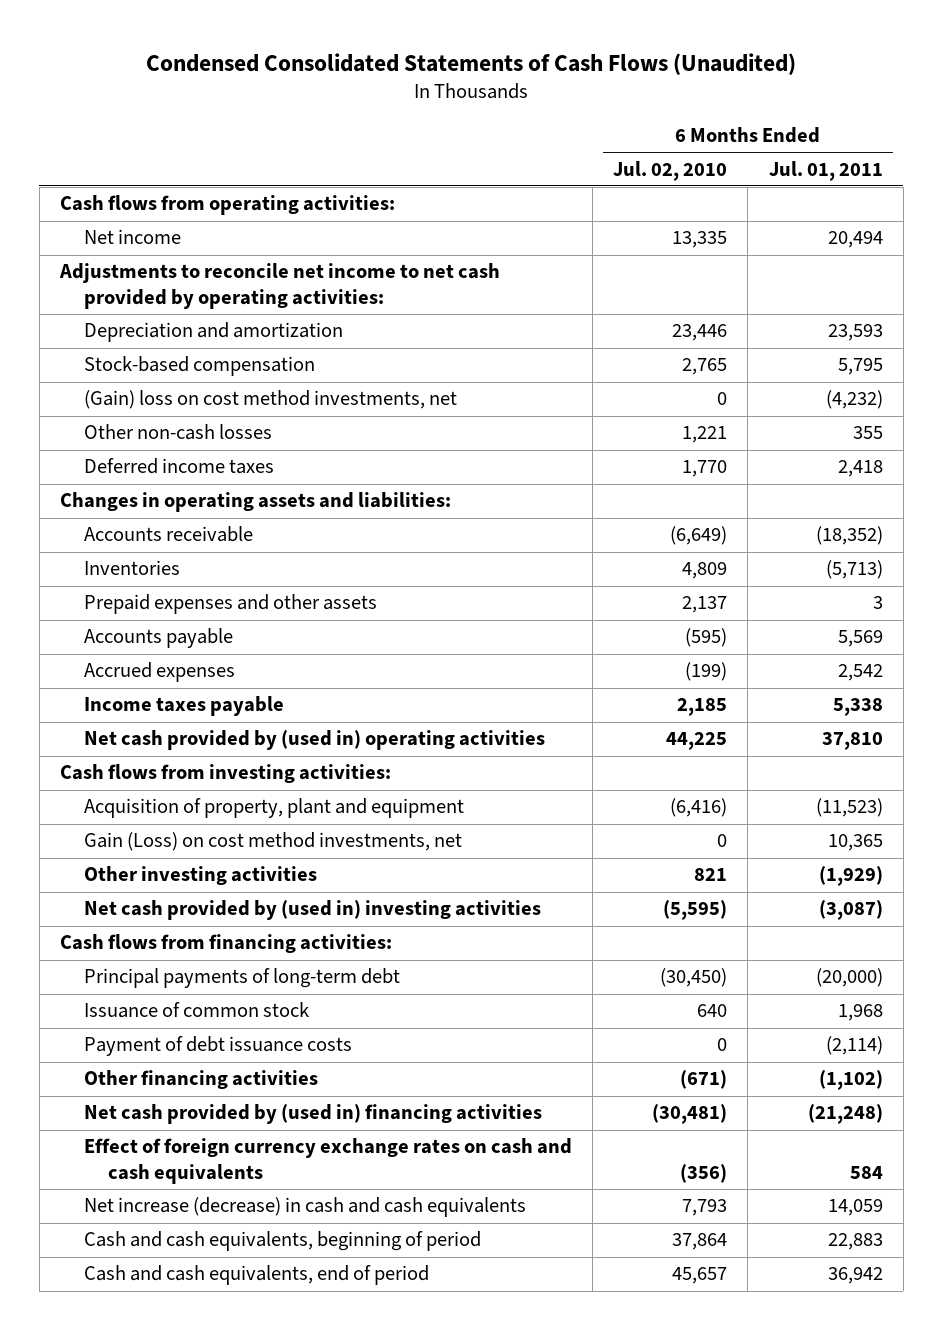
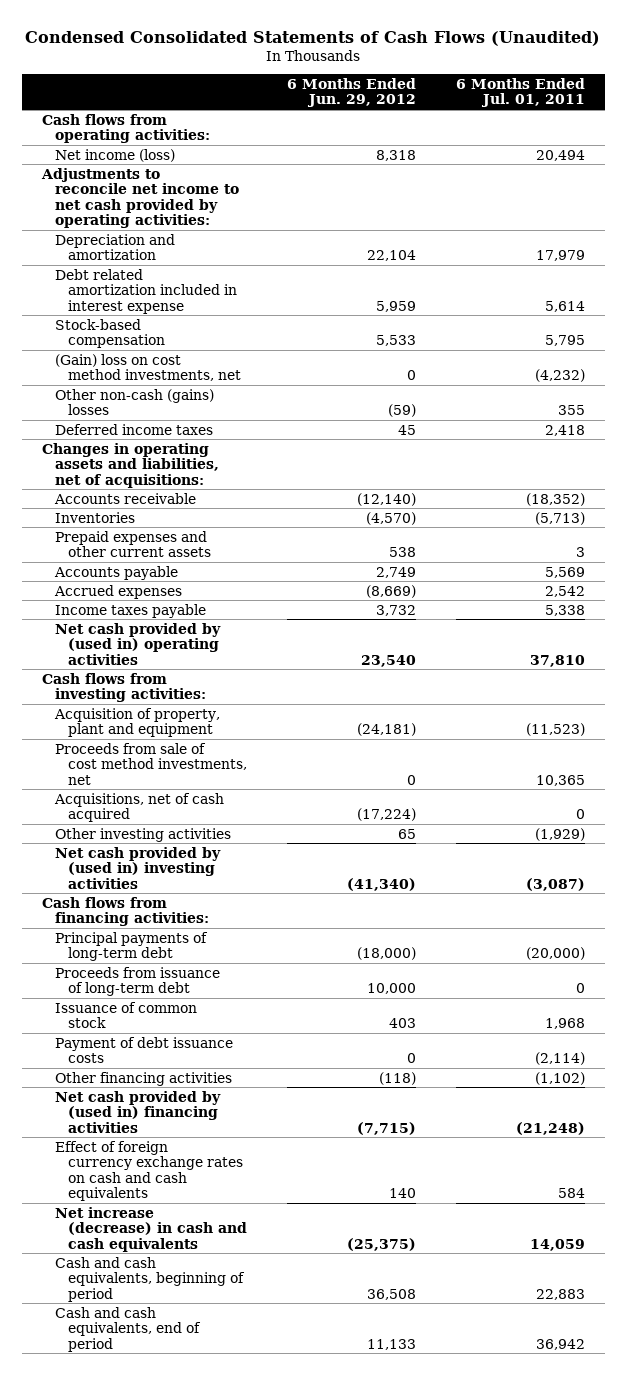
- | 6 Months Ended Jul. 02, 2010 | 6 Months Ended Jul. 01, 2011
+ | 6 Months Ended Jun. 29, 2012 | 6 Months Ended Jul. 01, 2011
- Net income | 13,335 | 20,494
+ Net income (loss) | 8,318 | 20,494
- Depreciation and amortization | 23,446 | 23,593
+ Depreciation and amortization | 22,104 | 17,979
+ Debt related amortization included in interest expense | 5,959 | 5,614
- Other non-cash losses | 1,221 | 355
+ Other non-cash (gains) losses | (59) | 355
- Changes in operating assets and liabilities:
+ Changes in operating assets and liabilities, net of acquisitions:
- Prepaid expenses and other assets | 2,137 | 3
+ Prepaid expenses and other current assets | 538 | 3
- Gain (Loss) on cost method investments, net | 0 | 10,365
+ Proceeds from sale of cost method investments, net | 0 | 10,365
+ Acquisitions, net of cash acquired | (17,224) | 0
+ Proceeds from issuance of long-term debt | 10,000 | 0

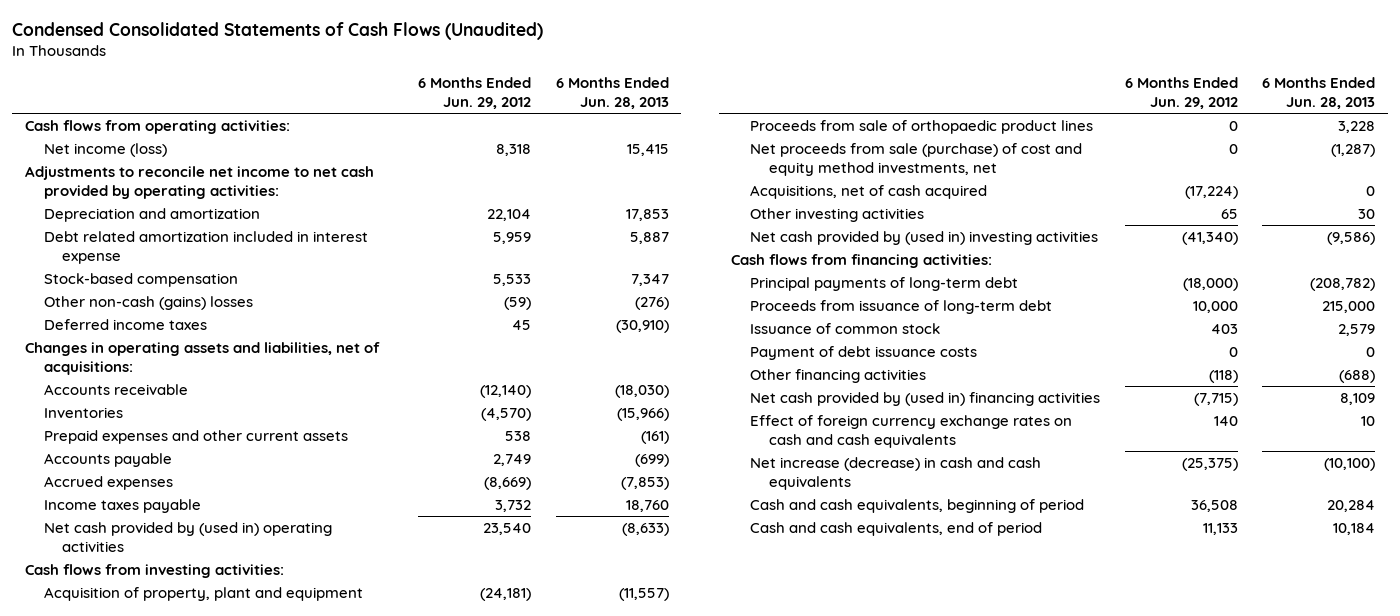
- | 6 Months Ended Jun. 29, 2012 | 6 Months Ended Jul. 01, 2011
+ | 6 Months Ended Jun. 29, 2012 | 6 Months Ended Jun. 28, 2013
- (Gain) loss on cost method investments, net | 0 | (4,232)
- Proceeds from sale of cost method investments, net | 0 | 10,365
+ Proceeds from sale of orthopaedic product lines | 0 | 3,228
+ Net proceeds from sale (purchase) of cost and equity method investments, net | 0 | (1,287)

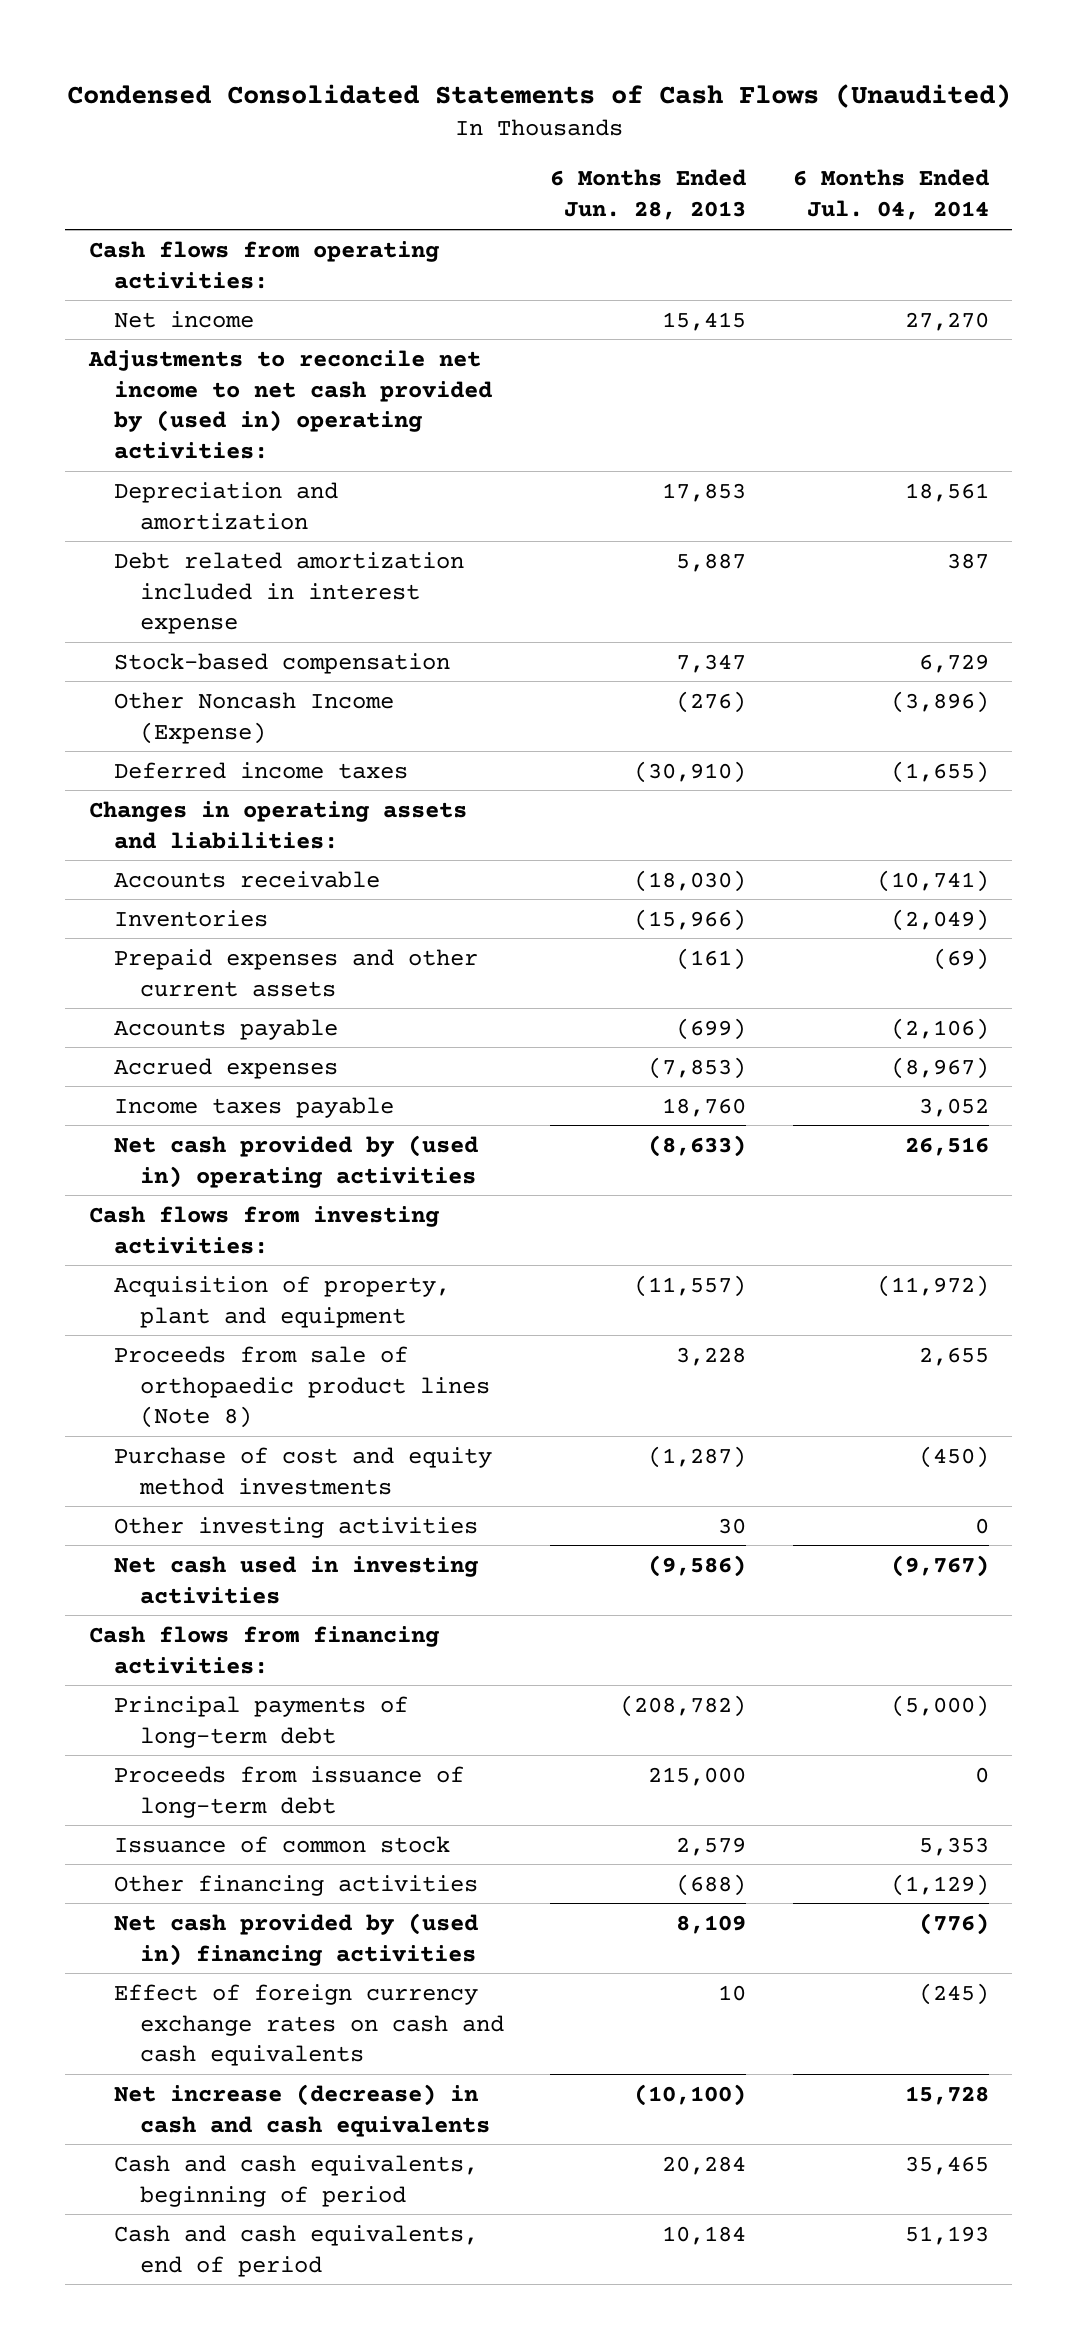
- | 6 Months Ended Jun. 29, 2012 | 6 Months Ended Jun. 28, 2013
+ | 6 Months Ended Jun. 28, 2013 | 6 Months Ended Jul. 04, 2014
- Net income (loss) | 8,318 | 15,415
- Adjustments to reconcile net income to net cash provided by operating activities:
+ Net income | 15,415 | 27,270
+ Adjustments to reconcile net income to net cash provided by (used in) operating activities:
- Other non-cash (gains) losses | (59) | (276)
+ Other Noncash Income (Expense) | (276) | (3,896)
- Changes in operating assets and liabilities, net of acquisitions:
+ Changes in operating assets and liabilities:
- Proceeds from sale of orthopaedic product lines | 0 | 3,228
- Net proceeds from sale (purchase) of cost and equity method investments, net | 0 | (1,287)
- Acquisitions, net of cash acquired | (17,224) | 0
+ Proceeds from sale of orthopaedic product lines (Note 8) | 3,228 | 2,655
+ Purchase of cost and equity method investments | (1,287) | (450)
- Net cash provided by (used in) investing activities | (41,340) | (9,586)
+ Net cash used in investing activities | (9,586) | (9,767)
- Payment of debt issuance costs | 0 | 0

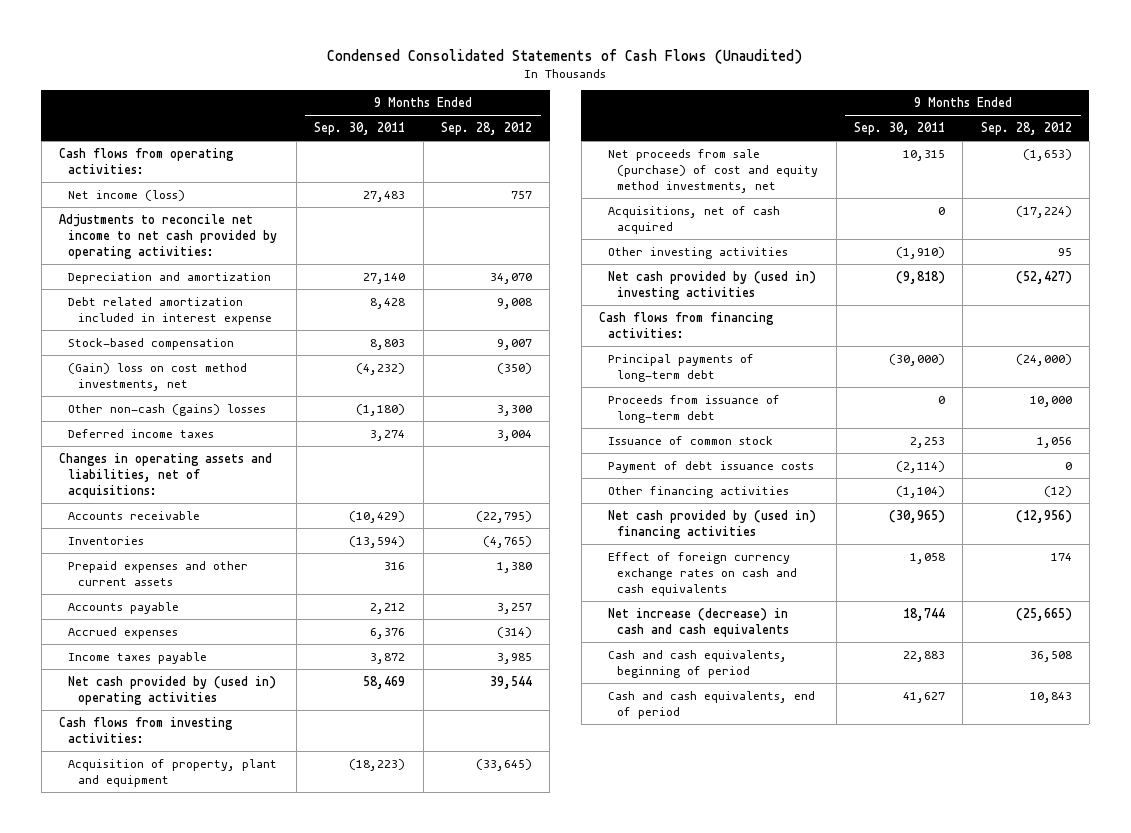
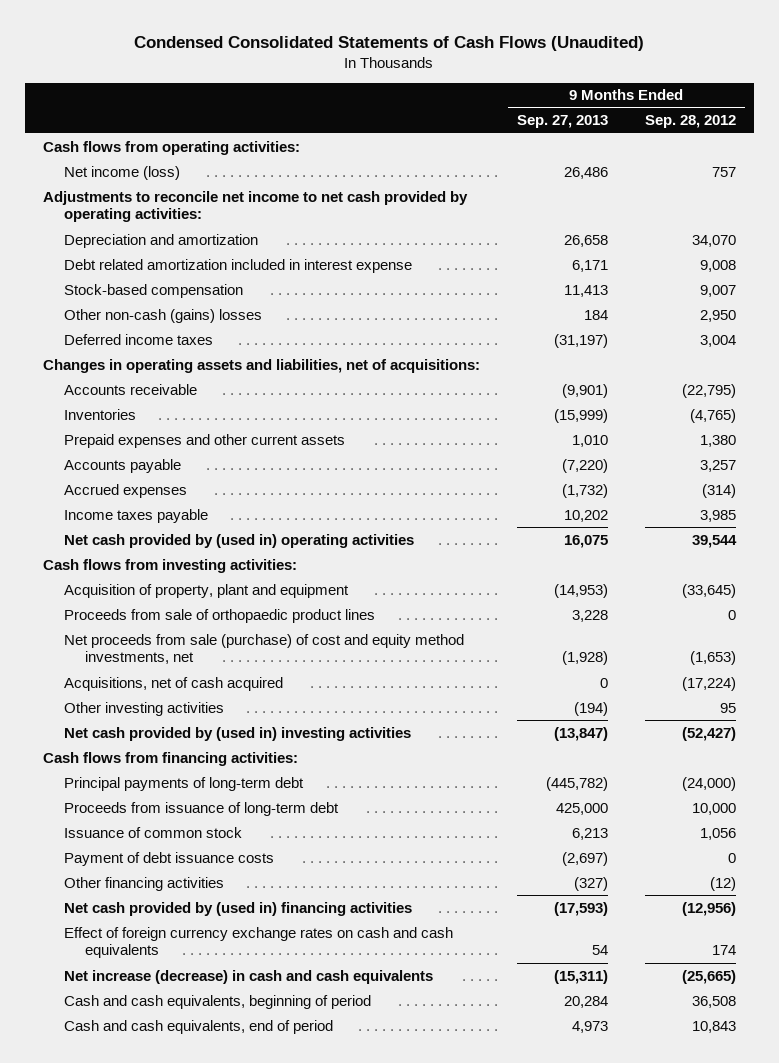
- | 9 Months Ended Sep. 30, 2011 | 9 Months Ended Sep. 28, 2012
+ | 9 Months Ended Sep. 27, 2013 | 9 Months Ended Sep. 28, 2012
- (Gain) loss on cost method investments, net | (4,232) | (350)
- Other non-cash (gains) losses | (1,180) | 3,300
+ Other non-cash (gains) losses | 184 | 2,950
+ Proceeds from sale of orthopaedic product lines | 3,228 | 0

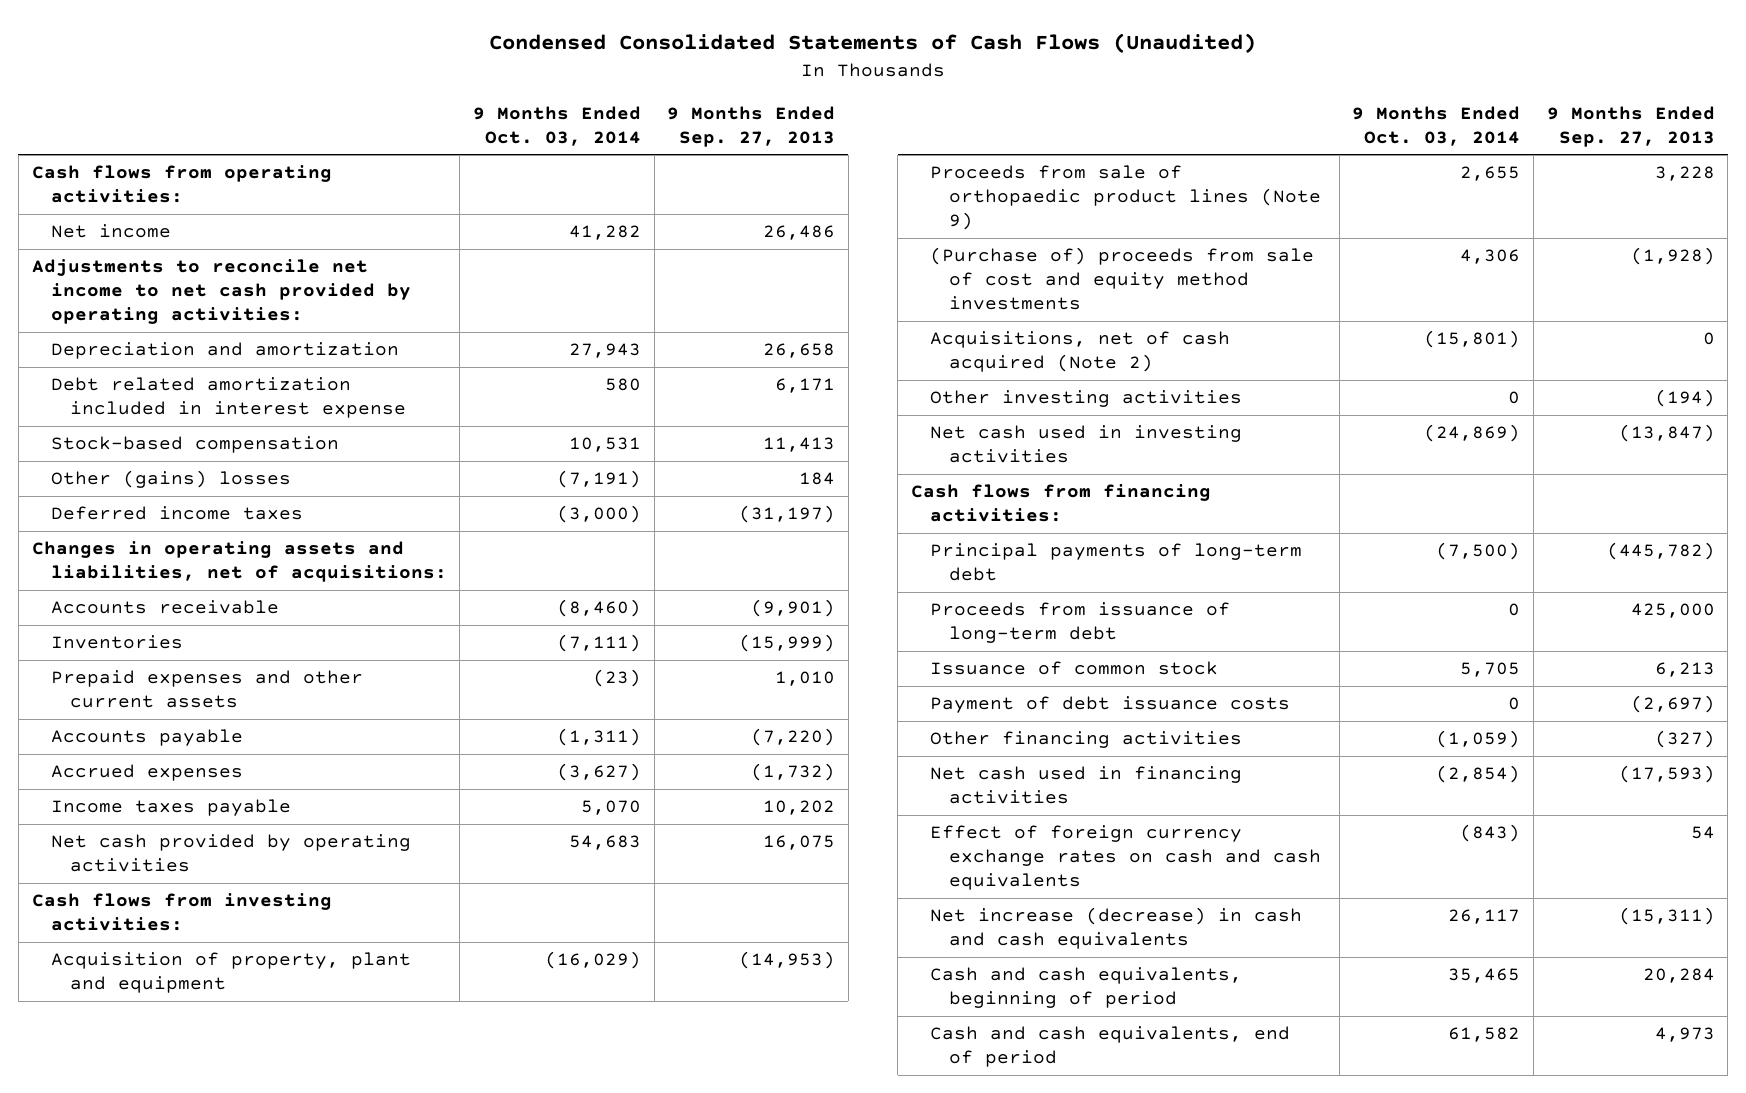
- | 9 Months Ended Sep. 27, 2013 | 9 Months Ended Sep. 28, 2012
+ | 9 Months Ended Oct. 03, 2014 | 9 Months Ended Sep. 27, 2013
- Net income (loss) | 26,486 | 757
+ Net income | 41,282 | 26,486
- Other non-cash (gains) losses | 184 | 2,950
+ Other (gains) losses | (7,191) | 184
- Net cash provided by (used in) operating activities | 16,075 | 39,544
+ Net cash provided by operating activities | 54,683 | 16,075
- Proceeds from sale of orthopaedic product lines | 3,228 | 0
- Net proceeds from sale (purchase) of cost and equity method investments, net | (1,928) | (1,653)
- Acquisitions, net of cash acquired | 0 | (17,224)
+ Proceeds from sale of orthopaedic product lines (Note 9) | 2,655 | 3,228
+ (Purchase of) proceeds from sale of cost and equity method investments | 4,306 | (1,928)
+ Acquisitions, net of cash acquired (Note 2) | (15,801) | 0
- Net cash provided by (used in) investing activities | (13,847) | (52,427)
+ Net cash used in investing activities | (24,869) | (13,847)
- Net cash provided by (used in) financing activities | (17,593) | (12,956)
+ Net cash used in financing activities | (2,854) | (17,593)

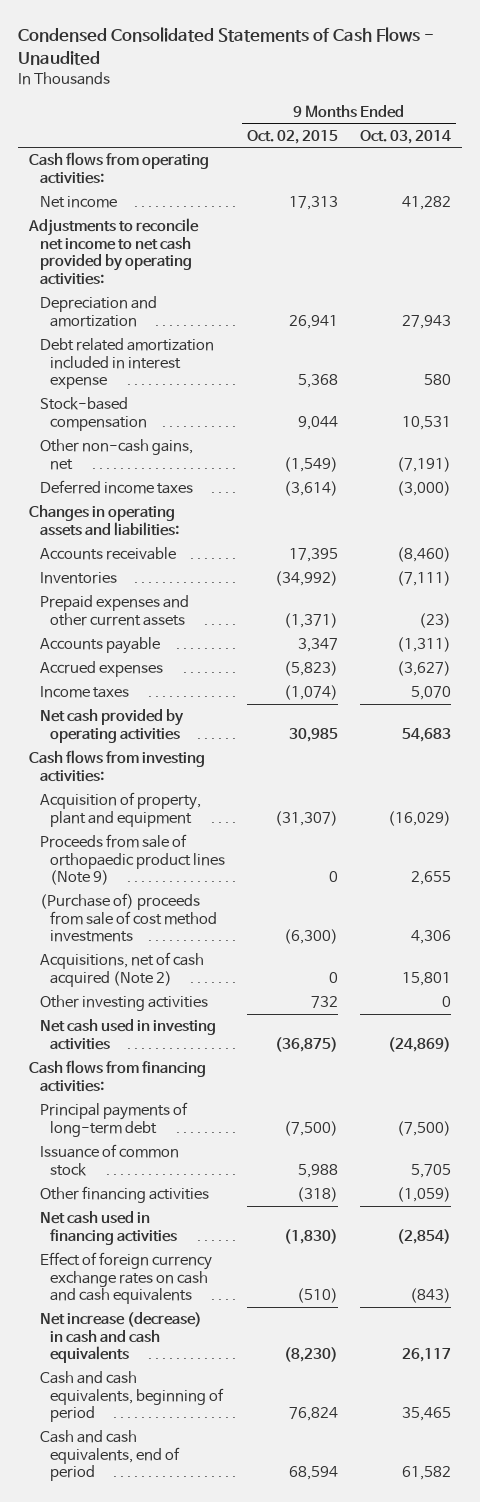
- Condensed Consolidated Statements of Cash Flows (Unaudited)
+ Condensed Consolidated Statements of Cash Flows - Unaudited
- | 9 Months Ended Oct. 03, 2014 | 9 Months Ended Sep. 27, 2013
+ | 9 Months Ended Oct. 02, 2015 | 9 Months Ended Oct. 03, 2014
- Other (gains) losses | (7,191) | 184
+ Other non-cash gains, net | (1,549) | (7,191)
- Changes in operating assets and liabilities, net of acquisitions:
+ Changes in operating assets and liabilities:
- Income taxes payable | 5,070 | 10,202
+ Income taxes | (1,074) | 5,070
- (Purchase of) proceeds from sale of cost and equity method investments | 4,306 | (1,928)
- Acquisitions, net of cash acquired (Note 2) | (15,801) | 0
+ (Purchase of) proceeds from sale of cost method investments | (6,300) | 4,306
+ Acquisitions, net of cash acquired (Note 2) | 0 | 15,801
- Proceeds from issuance of long-term debt | 0 | 425,000
- Payment of debt issuance costs | 0 | (2,697)

